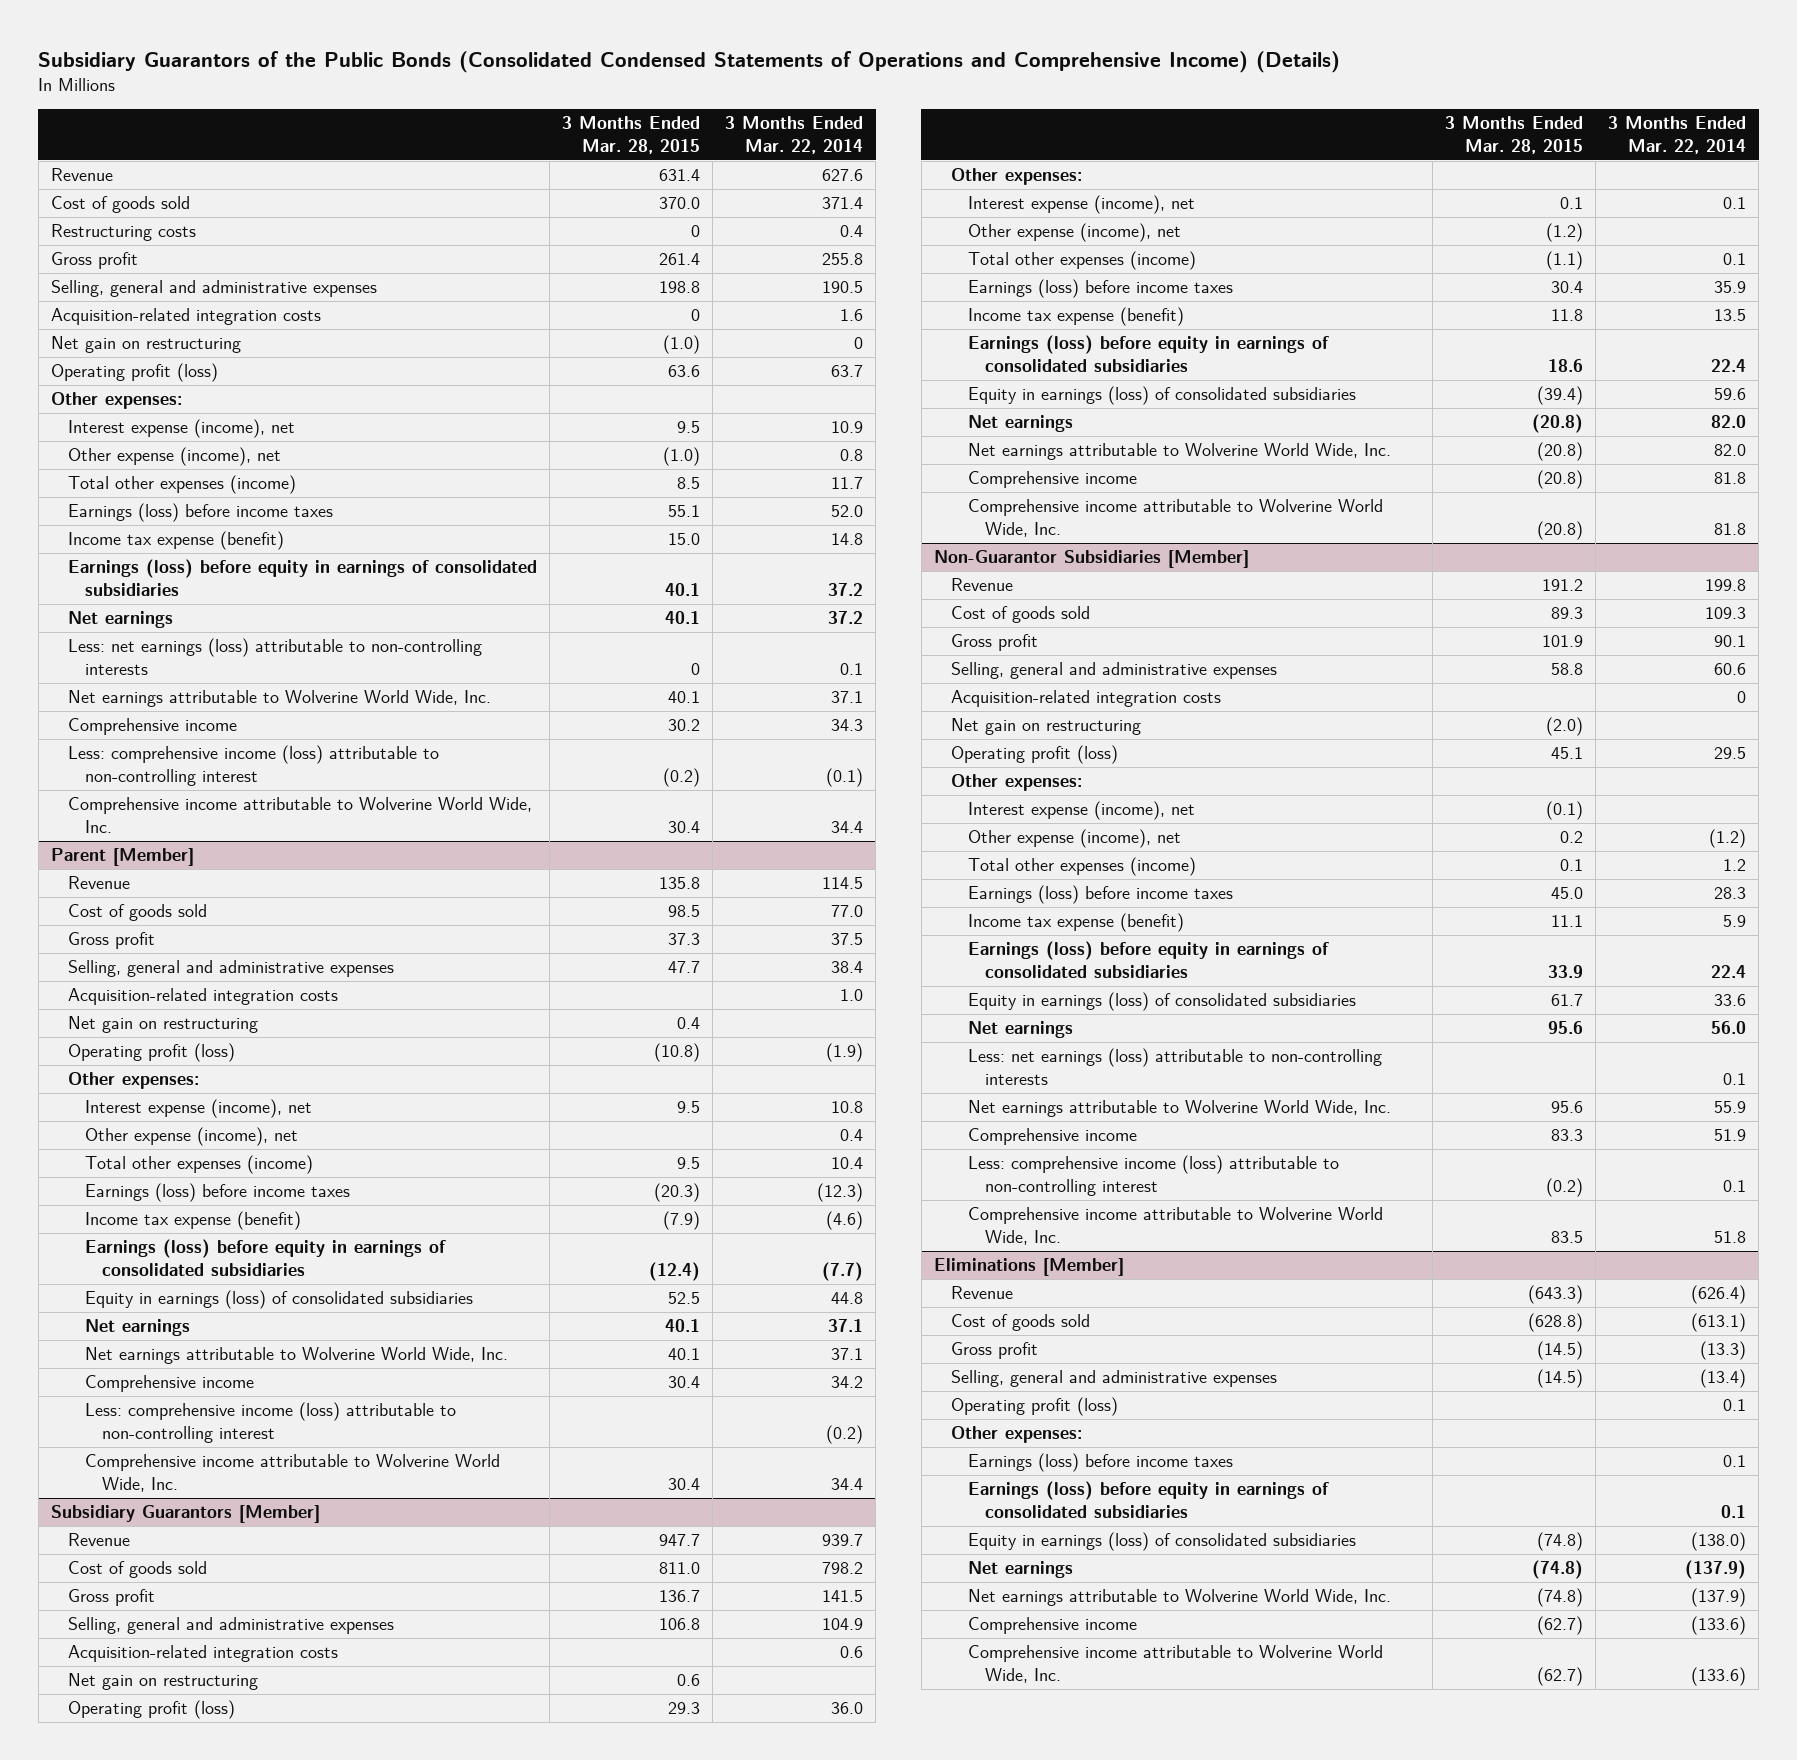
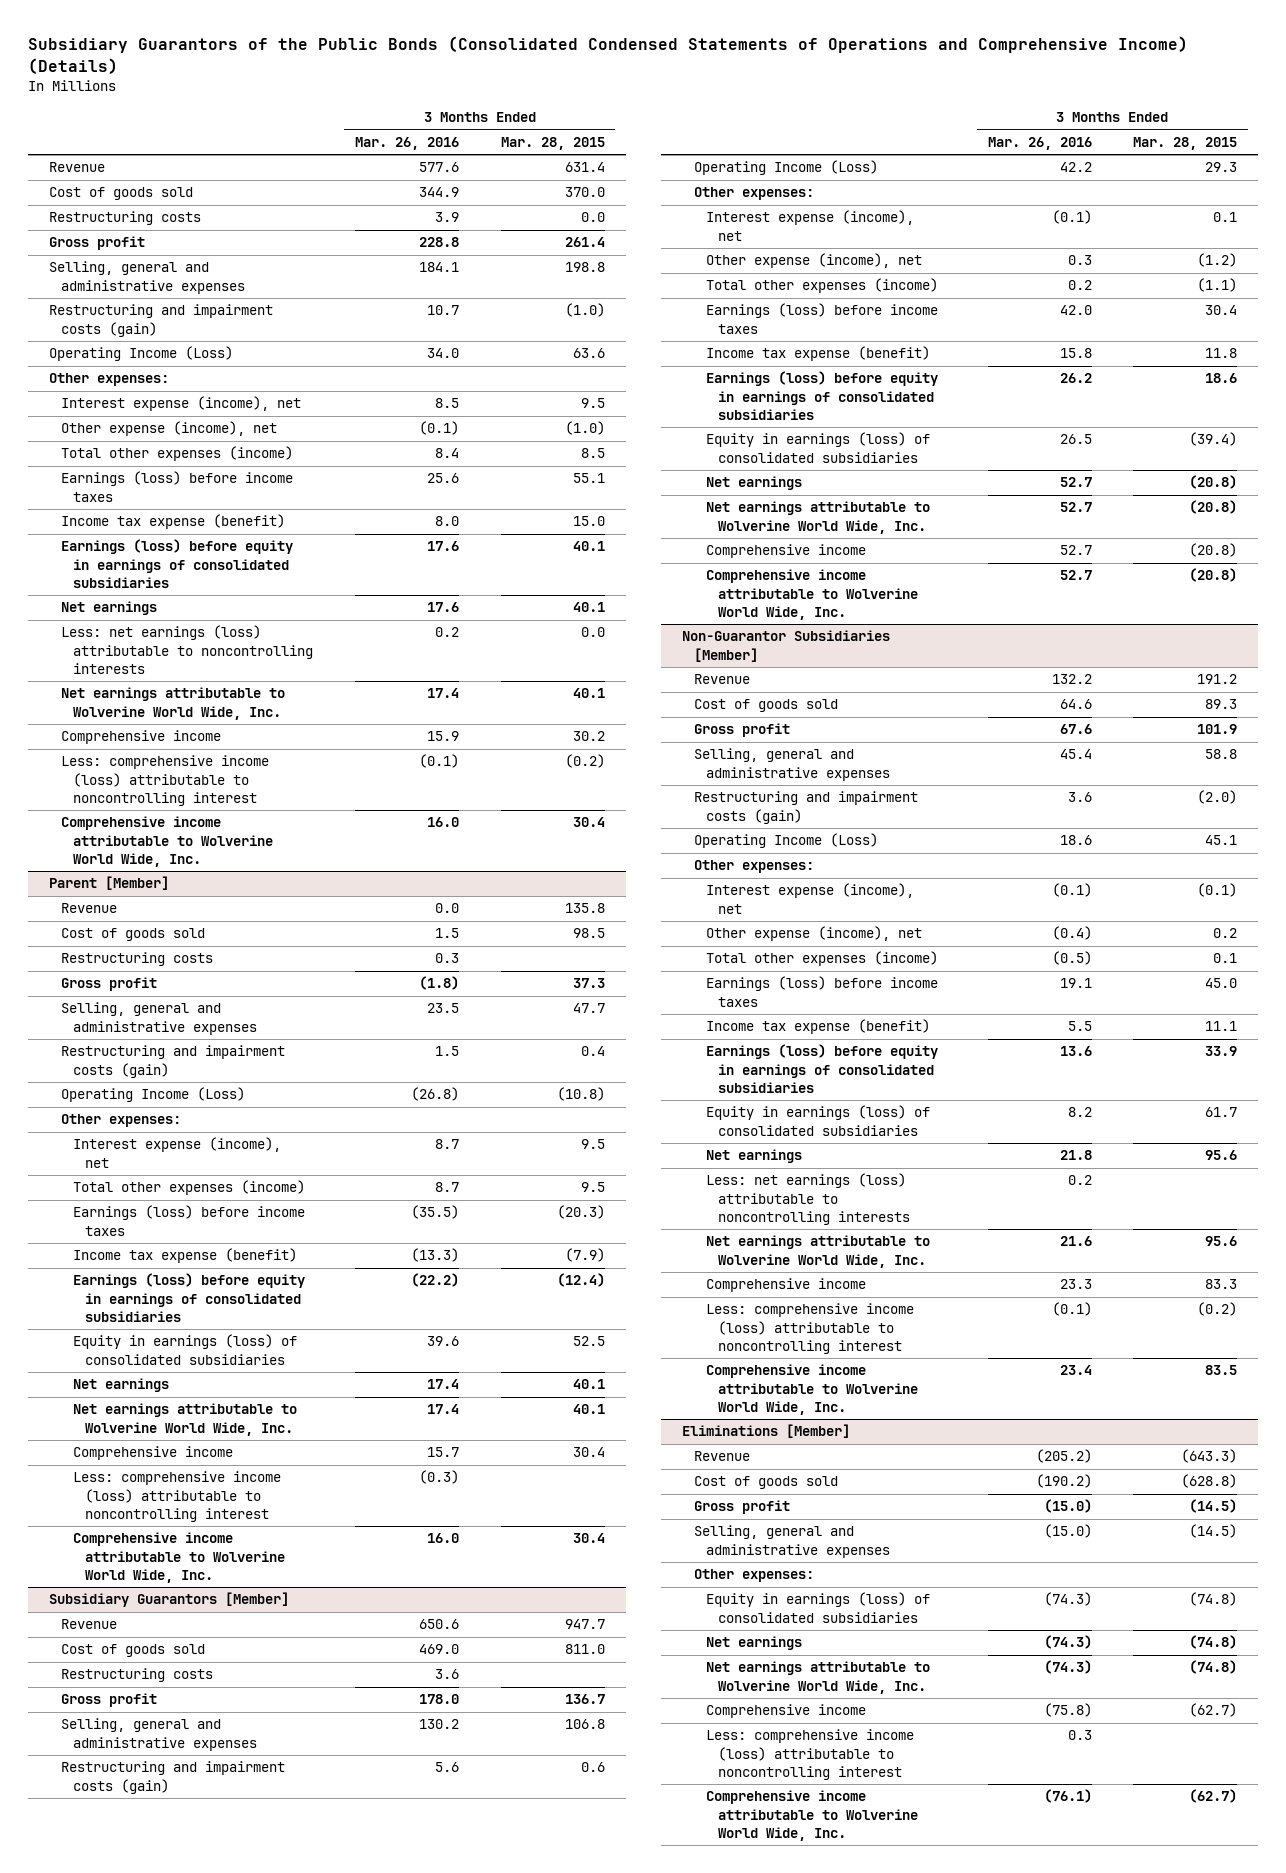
- | 3 Months Ended Mar. 28, 2015 | 3 Months Ended Mar. 22, 2014
+ | 3 Months Ended Mar. 26, 2016 | 3 Months Ended Mar. 28, 2015
- Restructuring costs | 0 | 0.4
+ Restructuring costs | 3.9 | 0.0
- Acquisition-related integration costs | 0 | 1.6
- Net gain on restructuring | (1.0) | 0
- Operating profit (loss) | 63.6 | 63.7
+ Restructuring and impairment costs (gain) | 10.7 | (1.0)
+ Operating Income (Loss) | 34.0 | 63.6
- Less: net earnings (loss) attributable to non-controlling interests | 0 | 0.1
+ Less: net earnings (loss) attributable to noncontrolling interests | 0.2 | 0.0
- Less: comprehensive income (loss) attributable to non-controlling interest | (0.2) | (0.1)
+ Less: comprehensive income (loss) attributable to noncontrolling interest | (0.1) | (0.2)
@ Parent [Member]
+ Restructuring costs | 0.3 |
- Acquisition-related integration costs | | 1.0
- Net gain on restructuring | 0.4 |
- Operating profit (loss) | (10.8) | (1.9)
+ Restructuring and impairment costs (gain) | 1.5 | 0.4
+ Operating Income (Loss) | (26.8) | (10.8)
- Other expense (income), net | | 0.4
- Less: comprehensive income (loss) attributable to non-controlling interest | | (0.2)
+ Less: comprehensive income (loss) attributable to noncontrolling interest | (0.3) |
@ Subsidiary Guarantors [Member]
+ Restructuring costs | 3.6 |
- Acquisition-related integration costs | | 0.6
- Net gain on restructuring | 0.6 |
- Operating profit (loss) | 29.3 | 36.0
+ Restructuring and impairment costs (gain) | 5.6 | 0.6
+ Operating Income (Loss) | 42.2 | 29.3
@ Non-Guarantor Subsidiaries [Member]
- Acquisition-related integration costs | | 0
- Net gain on restructuring | (2.0) |
- Operating profit (loss) | 45.1 | 29.5
+ Restructuring and impairment costs (gain) | 3.6 | (2.0)
+ Operating Income (Loss) | 18.6 | 45.1
- Less: net earnings (loss) attributable to non-controlling interests | | 0.1
+ Less: net earnings (loss) attributable to noncontrolling interests | 0.2 |
- Less: comprehensive income (loss) attributable to non-controlling interest | (0.2) | 0.1
+ Less: comprehensive income (loss) attributable to noncontrolling interest | (0.1) | (0.2)
@ Eliminations [Member]
- Operating profit (loss) | | 0.1
- Earnings (loss) before income taxes | | 0.1
- Earnings (loss) before equity in earnings of consolidated subsidiaries | | 0.1
+ Less: comprehensive income (loss) attributable to noncontrolling interest | 0.3 |

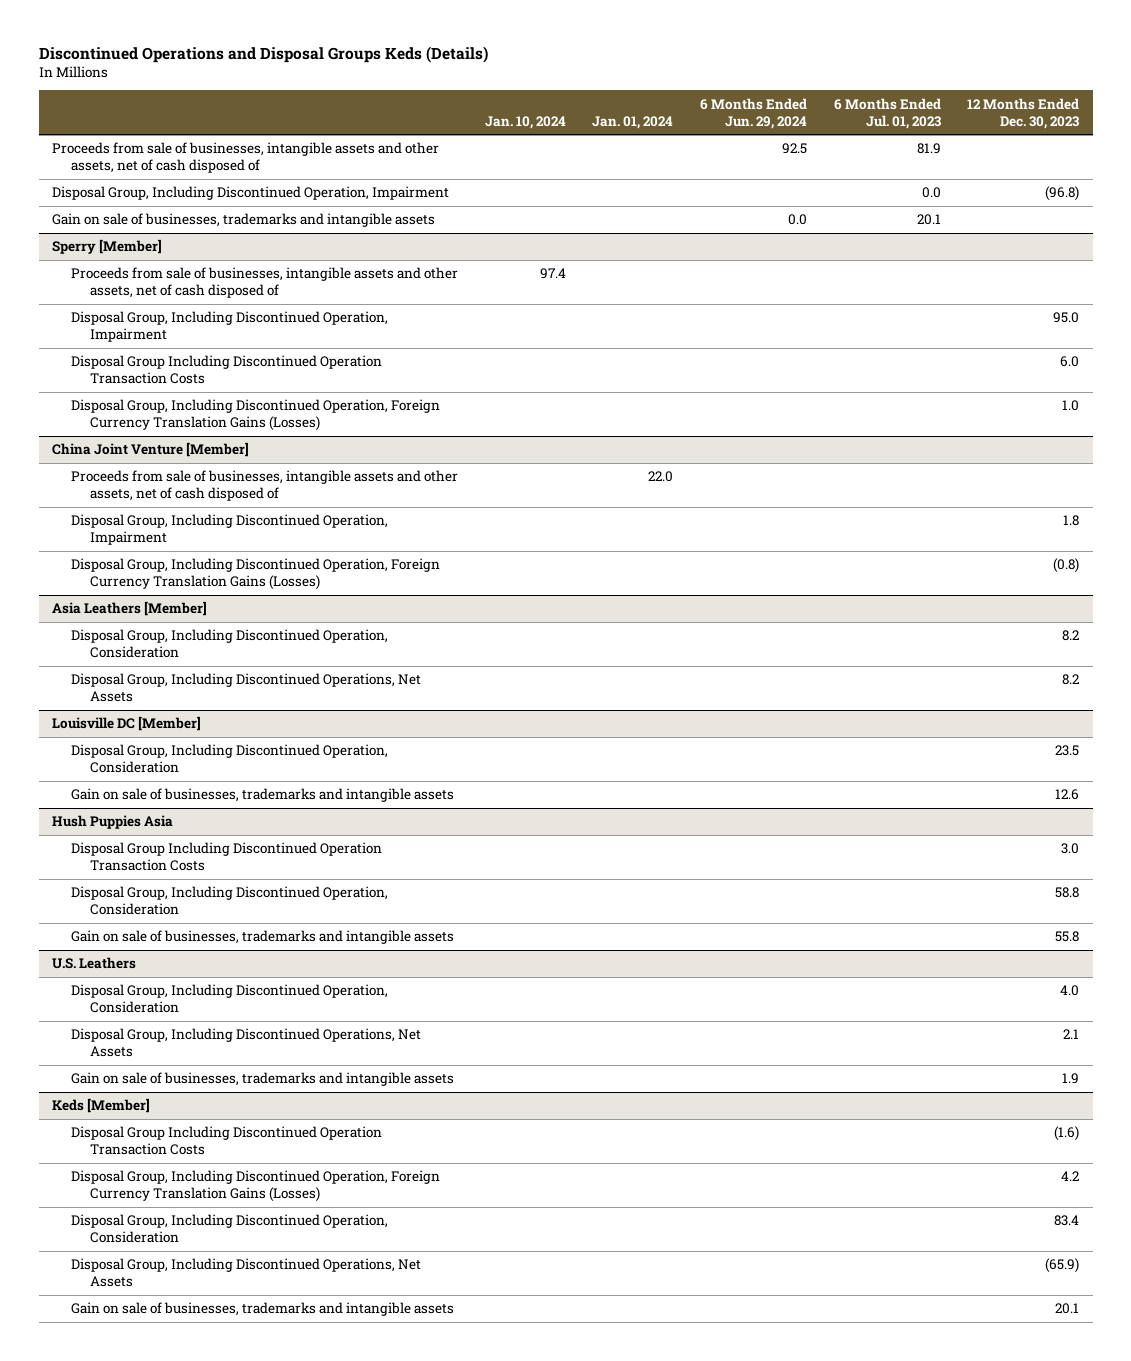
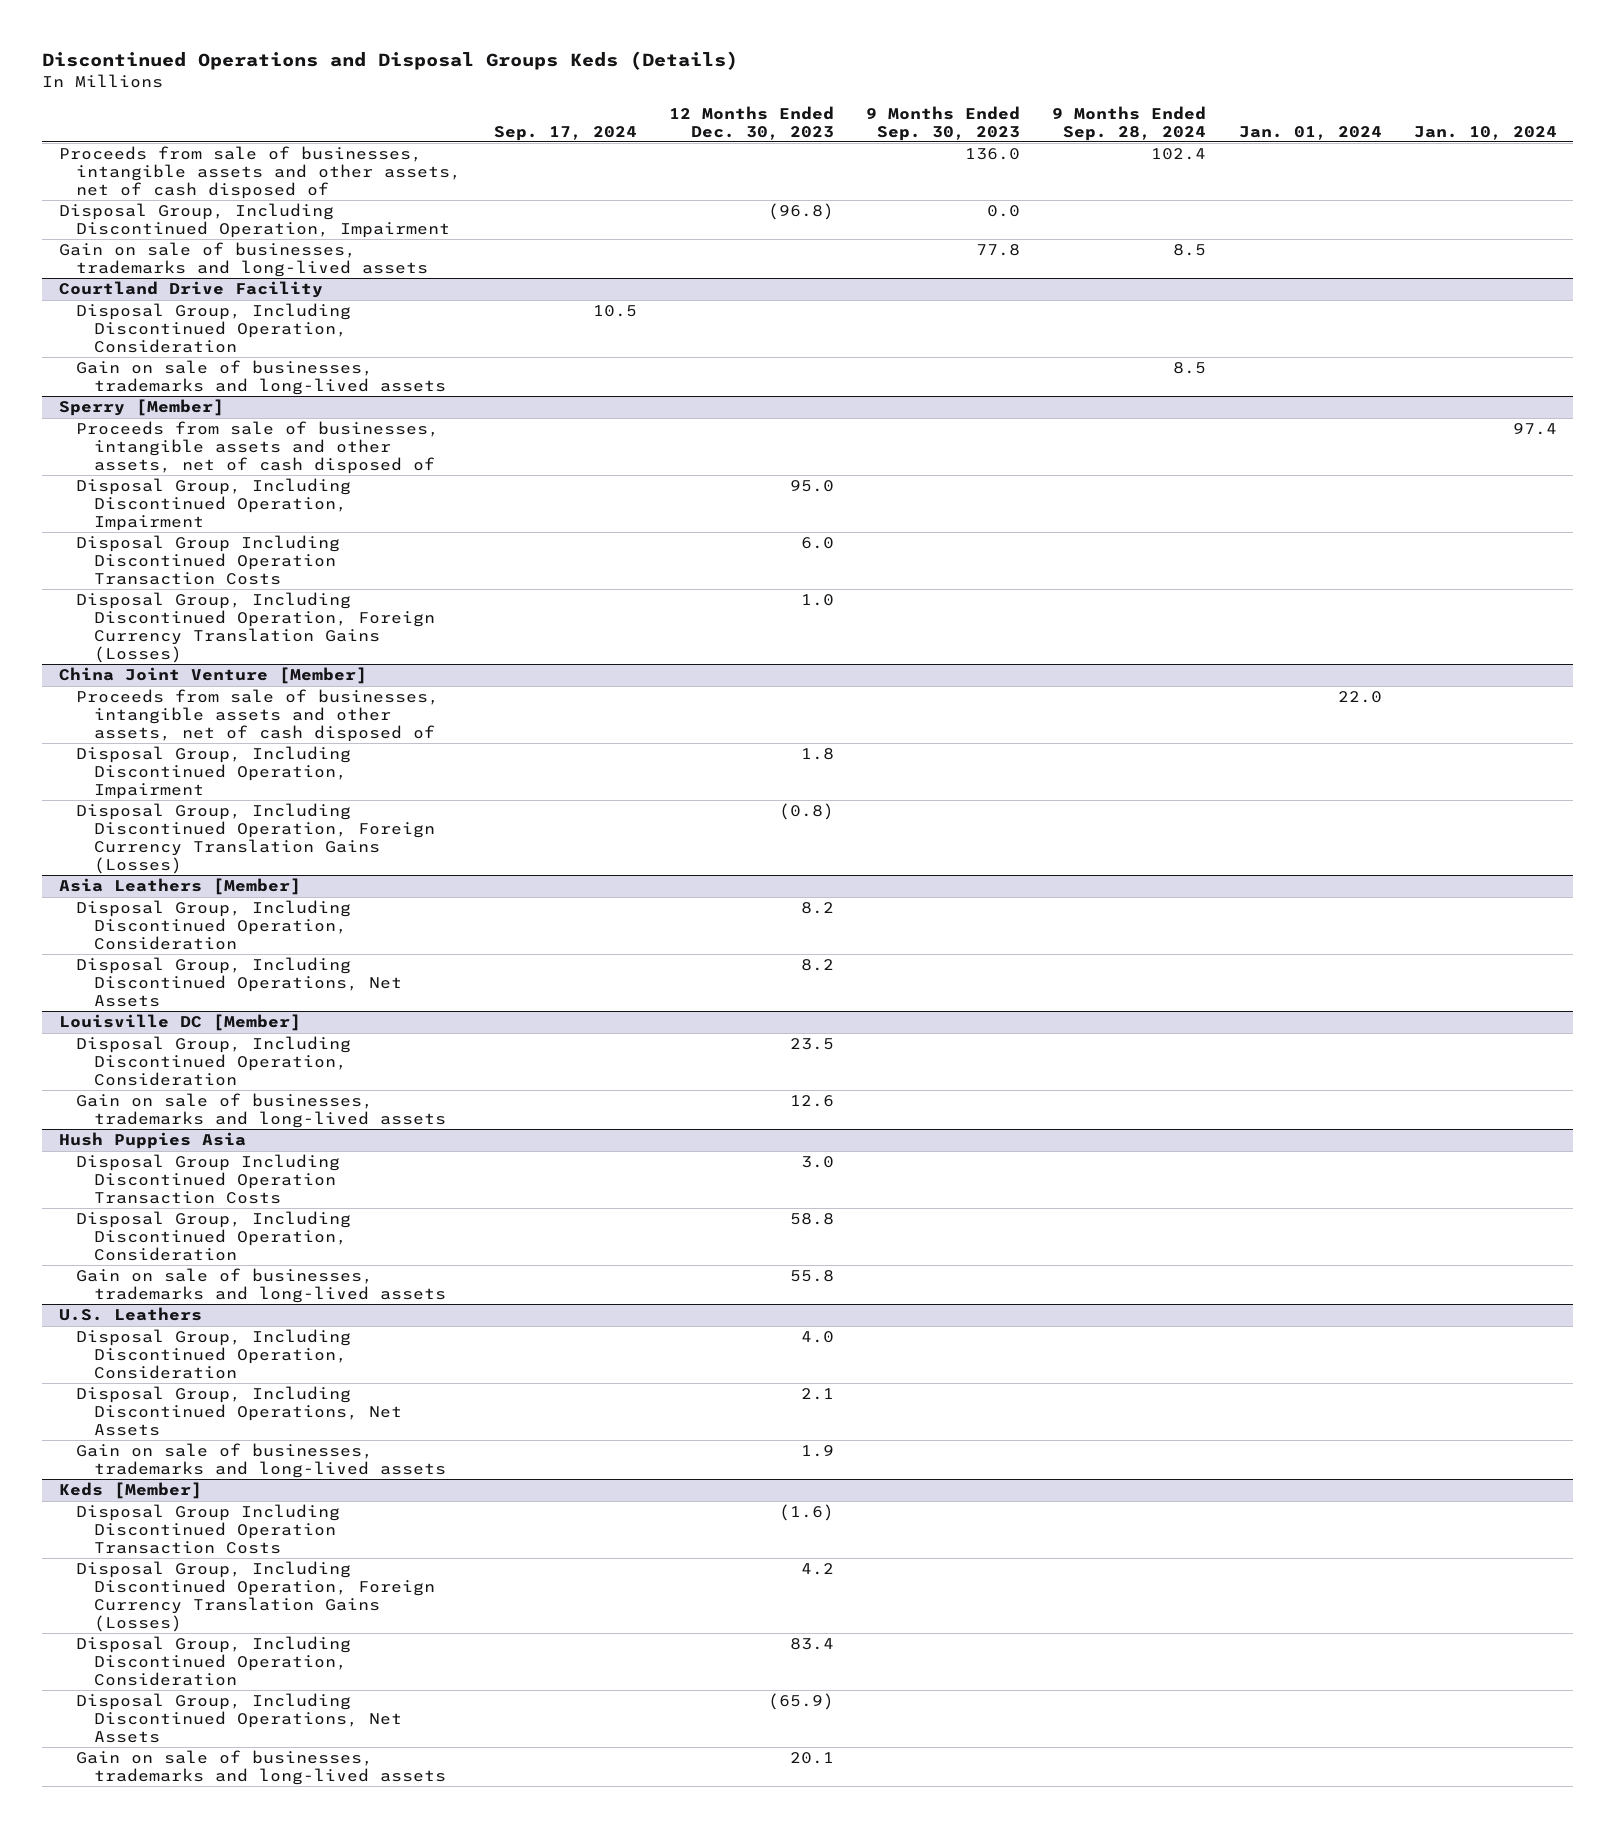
- | Jan. 10, 2024 | Jan. 01, 2024 | 6 Months Ended Jun. 29, 2024 | 6 Months Ended Jul. 01, 2023 | 12 Months Ended Dec. 30, 2023
+ | Sep. 17, 2024 | 12 Months Ended Dec. 30, 2023 | 9 Months Ended Sep. 30, 2023 | 9 Months Ended Sep. 28, 2024 | Jan. 01, 2024 | Jan. 10, 2024
- Gain on sale of businesses, trademarks and intangible assets | | | 0.0 | 20.1 |
+ Gain on sale of businesses, trademarks and long-lived assets | | | 77.8 | 8.5 | |
+ Courtland Drive Facility
+ Disposal Group, Including Discontinued Operation, Consideration | 10.5 | | | | |
+ Gain on sale of businesses, trademarks and long-lived assets | | | | 8.5 | |
@ Louisville DC [Member]
- Gain on sale of businesses, trademarks and intangible assets | | | | | 12.6
+ Gain on sale of businesses, trademarks and long-lived assets | | 12.6 | | | |
@ Hush Puppies Asia
- Gain on sale of businesses, trademarks and intangible assets | | | | | 55.8
+ Gain on sale of businesses, trademarks and long-lived assets | | 55.8 | | | |
@ U.S. Leathers
- Gain on sale of businesses, trademarks and intangible assets | | | | | 1.9
+ Gain on sale of businesses, trademarks and long-lived assets | | 1.9 | | | |
@ Keds [Member]
- Gain on sale of businesses, trademarks and intangible assets | | | | | 20.1
+ Gain on sale of businesses, trademarks and long-lived assets | | 20.1 | | | |

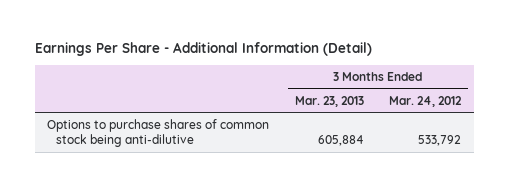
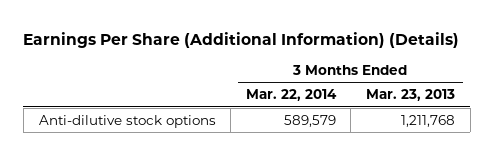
- Earnings Per Share - Additional Information (Detail)
+ Earnings Per Share (Additional Information) (Details)
- | 3 Months Ended Mar. 23, 2013 | 3 Months Ended Mar. 24, 2012
+ | 3 Months Ended Mar. 22, 2014 | 3 Months Ended Mar. 23, 2013
- Options to purchase shares of common stock being anti-dilutive | 605,884 | 533,792
+ Anti-dilutive stock options | 589,579 | 1,211,768

